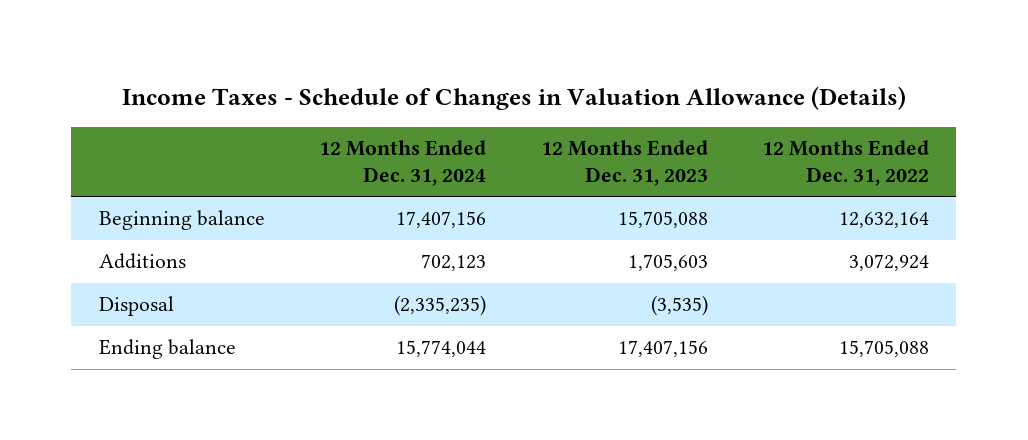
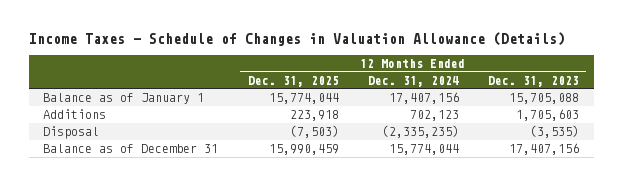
- | 12 Months Ended Dec. 31, 2024 | 12 Months Ended Dec. 31, 2023 | 12 Months Ended Dec. 31, 2022
+ | 12 Months Ended Dec. 31, 2025 | 12 Months Ended Dec. 31, 2024 | 12 Months Ended Dec. 31, 2023
- Beginning balance | 17,407,156 | 15,705,088 | 12,632,164
+ Balance as of January 1 | 15,774,044 | 17,407,156 | 15,705,088
- Ending balance | 15,774,044 | 17,407,156 | 15,705,088
+ Balance as of December 31 | 15,990,459 | 15,774,044 | 17,407,156

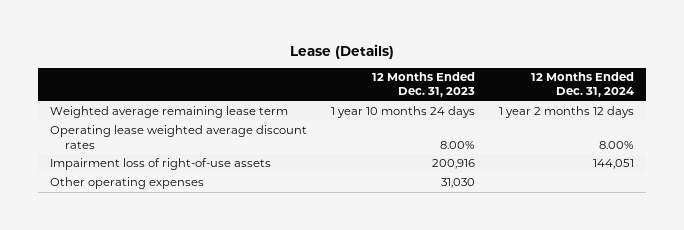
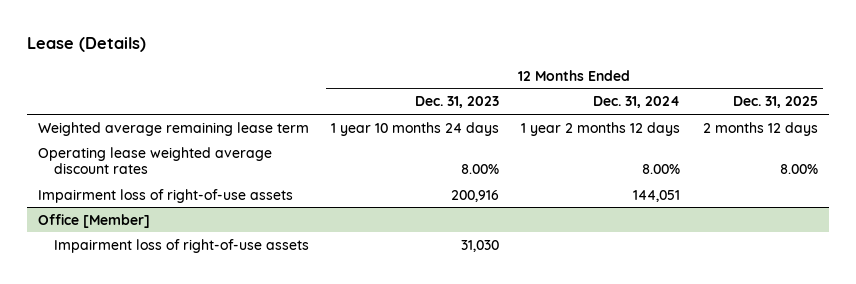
- | 12 Months Ended Dec. 31, 2023 | 12 Months Ended Dec. 31, 2024
+ | 12 Months Ended Dec. 31, 2023 | 12 Months Ended Dec. 31, 2024 | 12 Months Ended Dec. 31, 2025
- Other operating expenses | 31,030 |
+ Office [Member]
+ Impairment loss of right-of-use assets | 31,030 | |

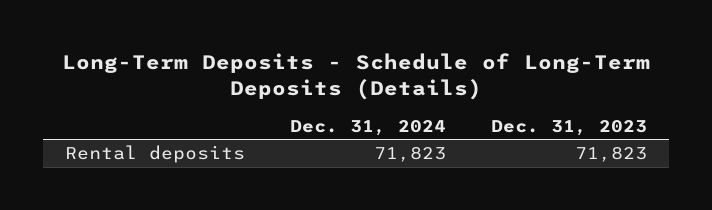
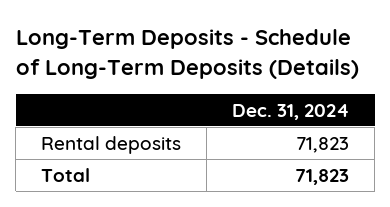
- | Dec. 31, 2024 | Dec. 31, 2023
+ | Dec. 31, 2024
+ Total | 71,823

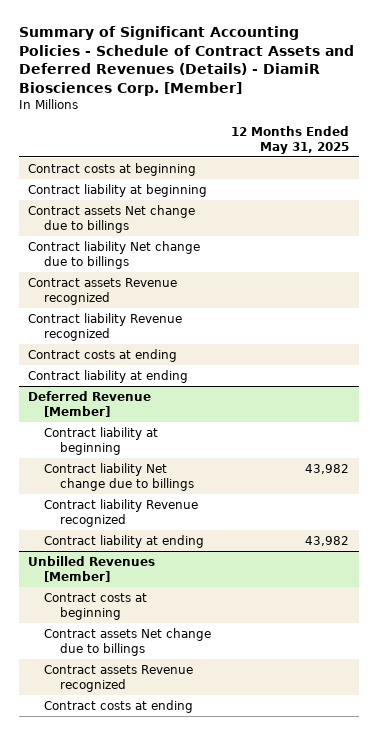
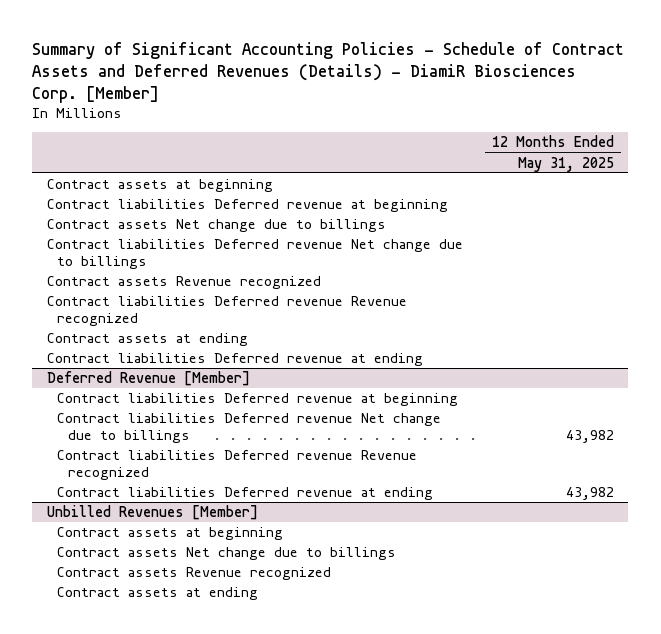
- Contract costs at beginning
- Contract liability at beginning
+ Contract assets at beginning
+ Contract liabilities Deferred revenue at beginning
- Contract liability Net change due to billings
+ Contract liabilities Deferred revenue Net change due to billings
- Contract liability Revenue recognized
- Contract costs at ending
- Contract liability at ending
+ Contract liabilities Deferred revenue Revenue recognized
+ Contract assets at ending
+ Contract liabilities Deferred revenue at ending
@ Deferred Revenue [Member]
- Contract liability at beginning
- Contract liability Net change due to billings | 43,982
- Contract liability Revenue recognized
- Contract liability at ending | 43,982
+ Contract liabilities Deferred revenue at beginning
+ Contract liabilities Deferred revenue Net change due to billings | 43,982
+ Contract liabilities Deferred revenue Revenue recognized
+ Contract liabilities Deferred revenue at ending | 43,982
@ Unbilled Revenues [Member]
- Contract costs at beginning
+ Contract assets at beginning
- Contract costs at ending
+ Contract assets at ending

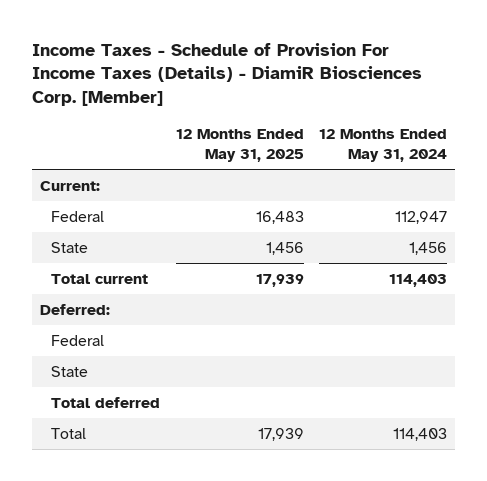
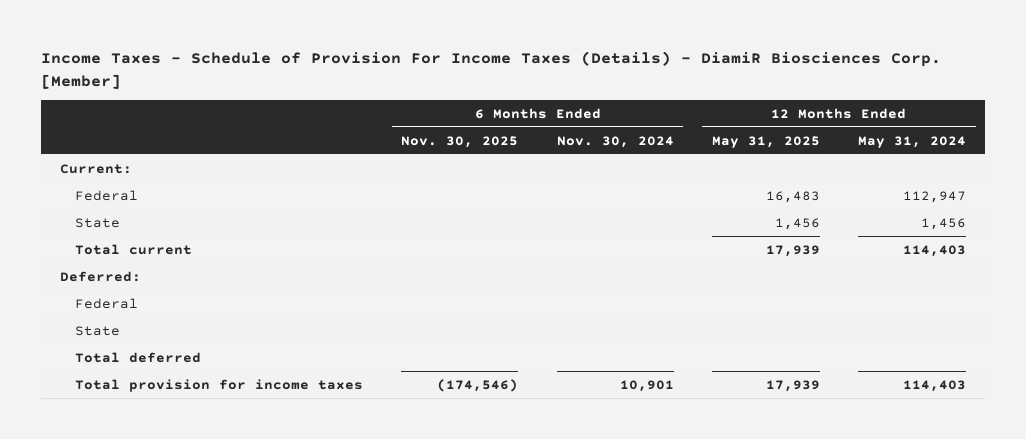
- | 12 Months Ended May 31, 2025 | 12 Months Ended May 31, 2024
+ | 6 Months Ended Nov. 30, 2025 | 6 Months Ended Nov. 30, 2024 | 12 Months Ended May 31, 2025 | 12 Months Ended May 31, 2024
- Total | 17,939 | 114,403
+ Total provision for income taxes | (174,546) | 10,901 | 17,939 | 114,403

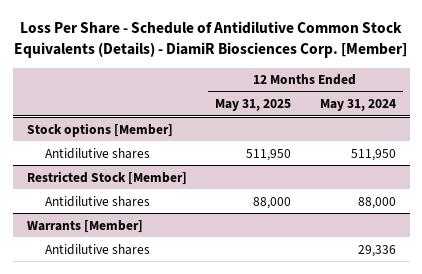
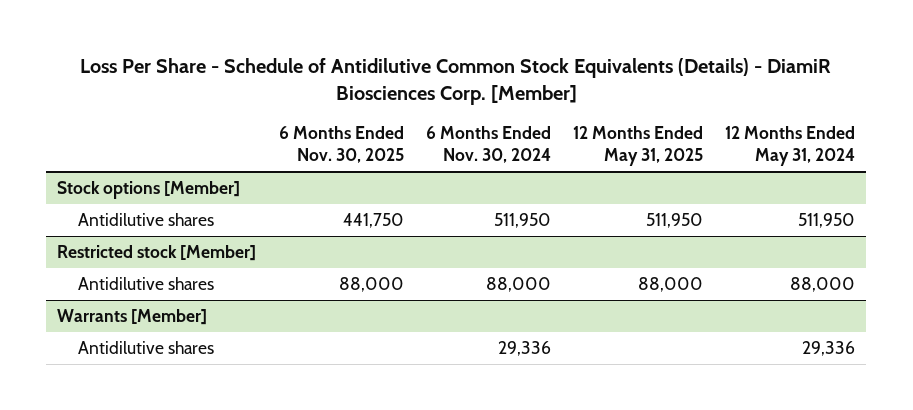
- | 12 Months Ended May 31, 2025 | 12 Months Ended May 31, 2024
+ | 6 Months Ended Nov. 30, 2025 | 6 Months Ended Nov. 30, 2024 | 12 Months Ended May 31, 2025 | 12 Months Ended May 31, 2024
- Restricted Stock [Member]
+ Restricted stock [Member]

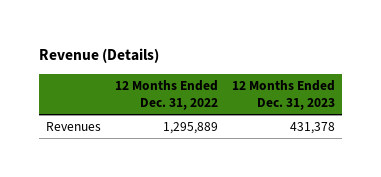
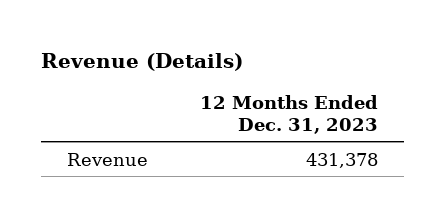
- | 12 Months Ended Dec. 31, 2022 | 12 Months Ended Dec. 31, 2023
+ | 12 Months Ended Dec. 31, 2023
- Revenues | 1,295,889 | 431,378
+ Revenue | 431,378

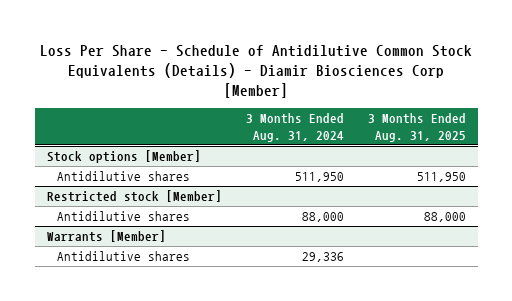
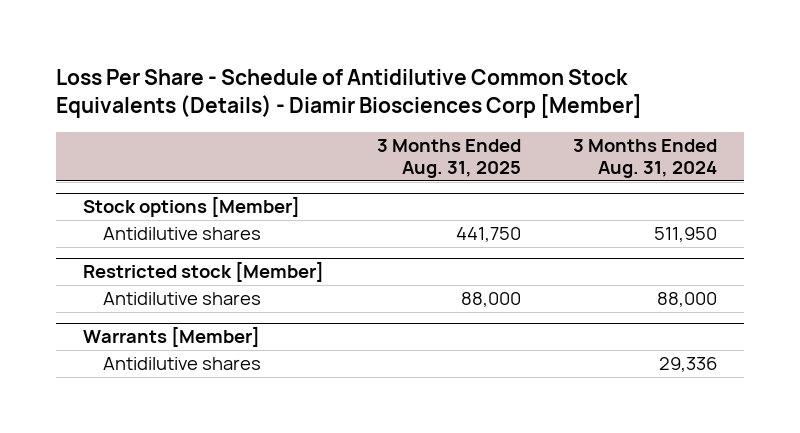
- | 3 Months Ended Aug. 31, 2024 | 3 Months Ended Aug. 31, 2025
+ | 3 Months Ended Aug. 31, 2025 | 3 Months Ended Aug. 31, 2024
@ Stock options [Member]
- Antidilutive shares | 511,950 | 511,950
+ Antidilutive shares | 441,750 | 511,950

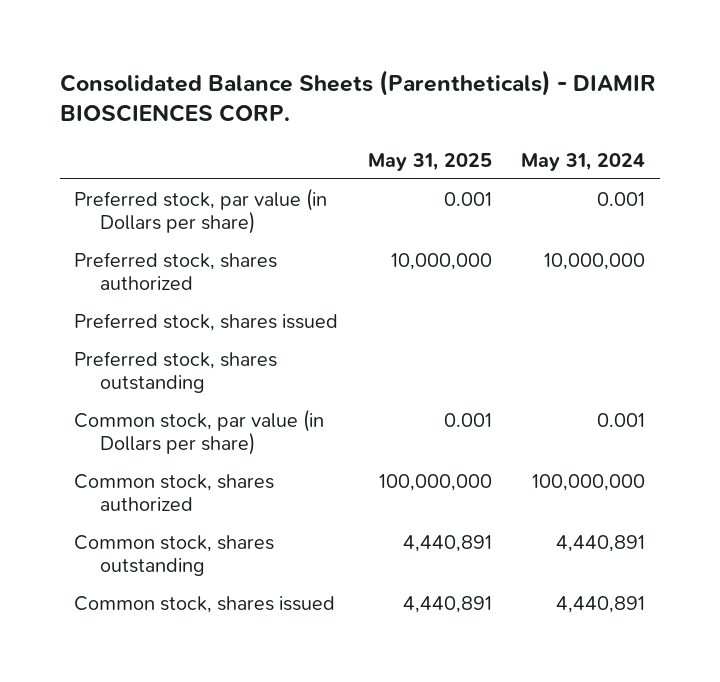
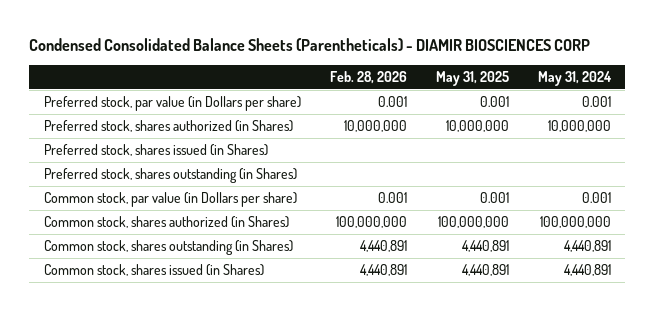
- Consolidated Balance Sheets (Parentheticals) - DIAMIR BIOSCIENCES CORP.
+ Condensed Consolidated Balance Sheets (Parentheticals) - DIAMIR BIOSCIENCES CORP
- | May 31, 2025 | May 31, 2024
+ | Feb. 28, 2026 | May 31, 2025 | May 31, 2024
- Preferred stock, shares authorized | 10,000,000 | 10,000,000
- Preferred stock, shares issued
- Preferred stock, shares outstanding
+ Preferred stock, shares authorized (in Shares) | 10,000,000 | 10,000,000 | 10,000,000
+ Preferred stock, shares issued (in Shares)
+ Preferred stock, shares outstanding (in Shares)
- Common stock, shares authorized | 100,000,000 | 100,000,000
- Common stock, shares outstanding | 4,440,891 | 4,440,891
- Common stock, shares issued | 4,440,891 | 4,440,891
+ Common stock, shares authorized (in Shares) | 100,000,000 | 100,000,000 | 100,000,000
+ Common stock, shares outstanding (in Shares) | 4,440,891 | 4,440,891 | 4,440,891
+ Common stock, shares issued (in Shares) | 4,440,891 | 4,440,891 | 4,440,891

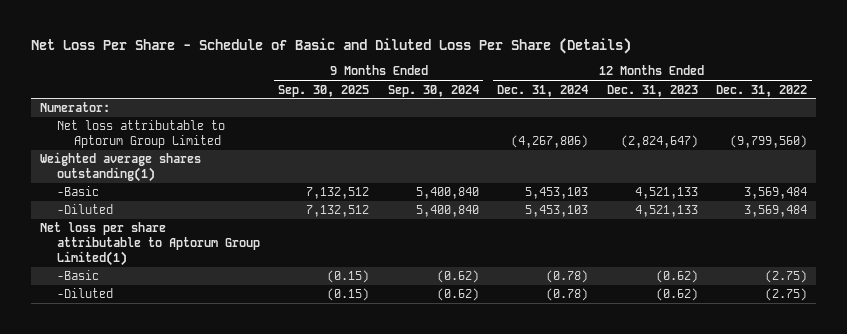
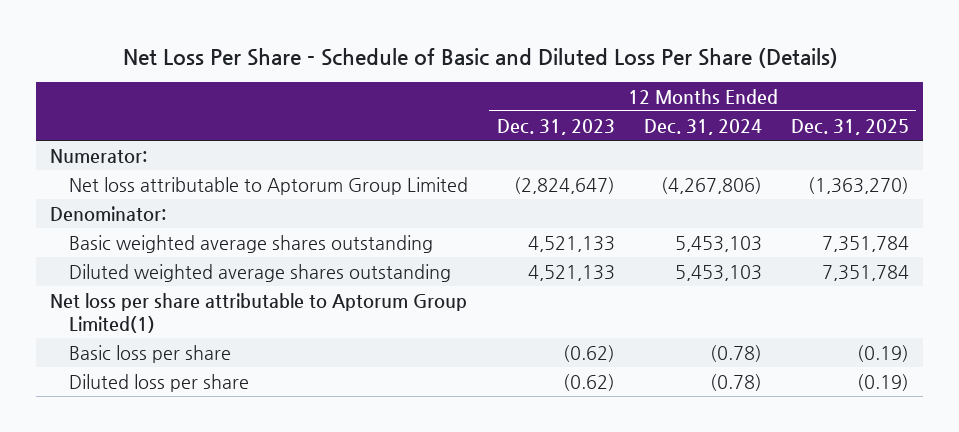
- | 9 Months Ended Sep. 30, 2025 | 9 Months Ended Sep. 30, 2024 | 12 Months Ended Dec. 31, 2024 | 12 Months Ended Dec. 31, 2023 | 12 Months Ended Dec. 31, 2022
+ | 12 Months Ended Dec. 31, 2023 | 12 Months Ended Dec. 31, 2024 | 12 Months Ended Dec. 31, 2025
- Weighted average shares outstanding(1)
- -Basic | 7,132,512 | 5,400,840 | 5,453,103 | 4,521,133 | 3,569,484
- -Diluted | 7,132,512 | 5,400,840 | 5,453,103 | 4,521,133 | 3,569,484
+ Denominator:
+ Basic weighted average shares outstanding | 4,521,133 | 5,453,103 | 7,351,784
+ Diluted weighted average shares outstanding | 4,521,133 | 5,453,103 | 7,351,784
- -Basic | (0.15) | (0.62) | (0.78) | (0.62) | (2.75)
- -Diluted | (0.15) | (0.62) | (0.78) | (0.62) | (2.75)
+ Basic loss per share | (0.62) | (0.78) | (0.19)
+ Diluted loss per share | (0.62) | (0.78) | (0.19)

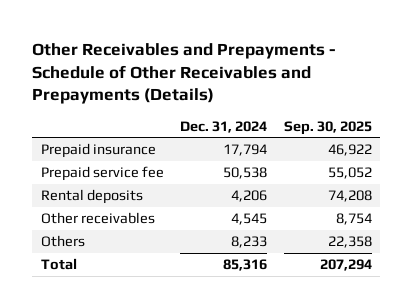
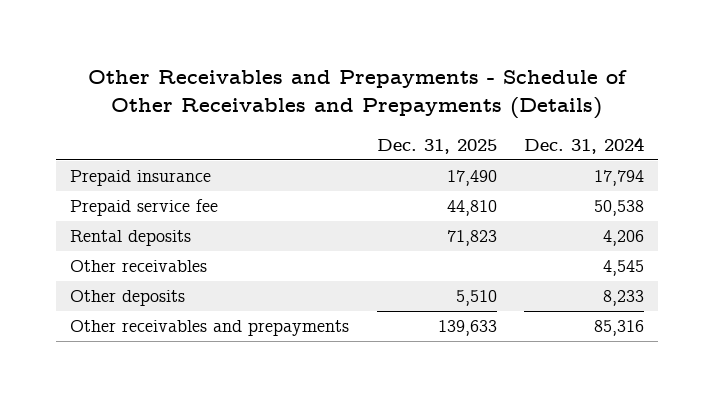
- | Dec. 31, 2024 | Sep. 30, 2025
+ | Dec. 31, 2025 | Dec. 31, 2024
- Others | 8,233 | 22,358
- Total | 85,316 | 207,294
+ Other deposits | 5,510 | 8,233
+ Other receivables and prepayments | 139,633 | 85,316

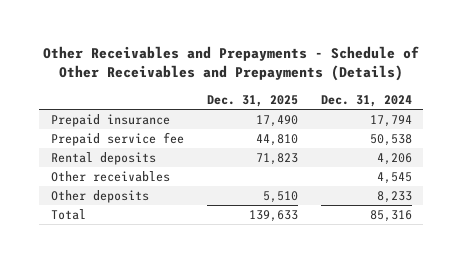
- Other receivables and prepayments | 139,633 | 85,316
+ Total | 139,633 | 85,316

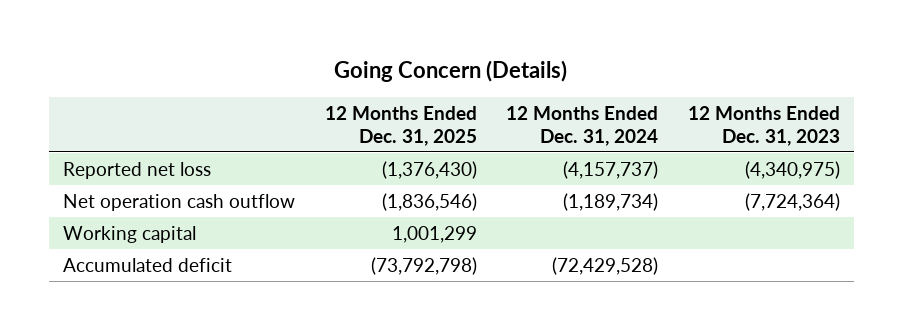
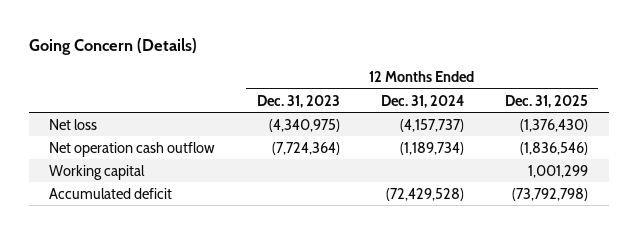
- | 12 Months Ended Dec. 31, 2025 | 12 Months Ended Dec. 31, 2024 | 12 Months Ended Dec. 31, 2023
+ | 12 Months Ended Dec. 31, 2023 | 12 Months Ended Dec. 31, 2024 | 12 Months Ended Dec. 31, 2025
- Reported net loss | (1,376,430) | (4,157,737) | (4,340,975)
+ Net loss | (4,340,975) | (4,157,737) | (1,376,430)

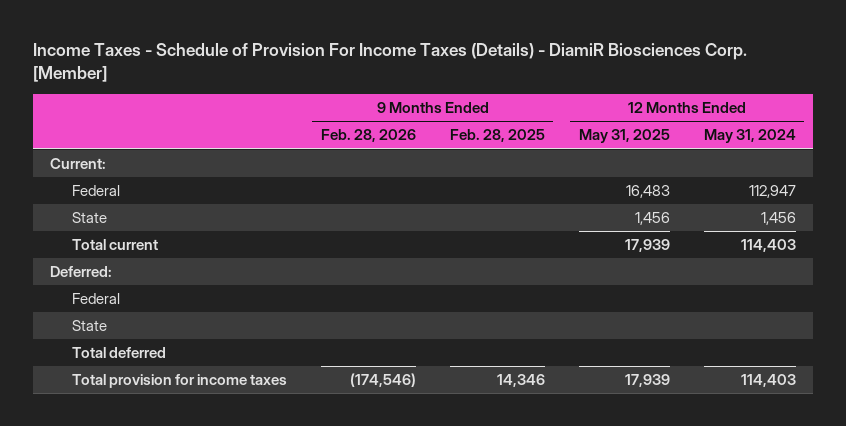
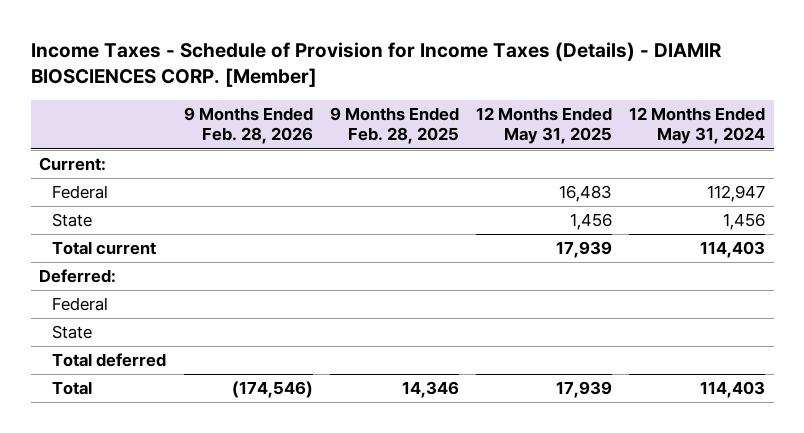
- Income Taxes - Schedule of Provision For Income Taxes (Details) - DiamiR Biosciences Corp. [Member]
+ Income Taxes - Schedule of Provision for Income Taxes (Details) - DIAMIR BIOSCIENCES CORP. [Member]
- Total provision for income taxes | (174,546) | 14,346 | 17,939 | 114,403
+ Total | (174,546) | 14,346 | 17,939 | 114,403

